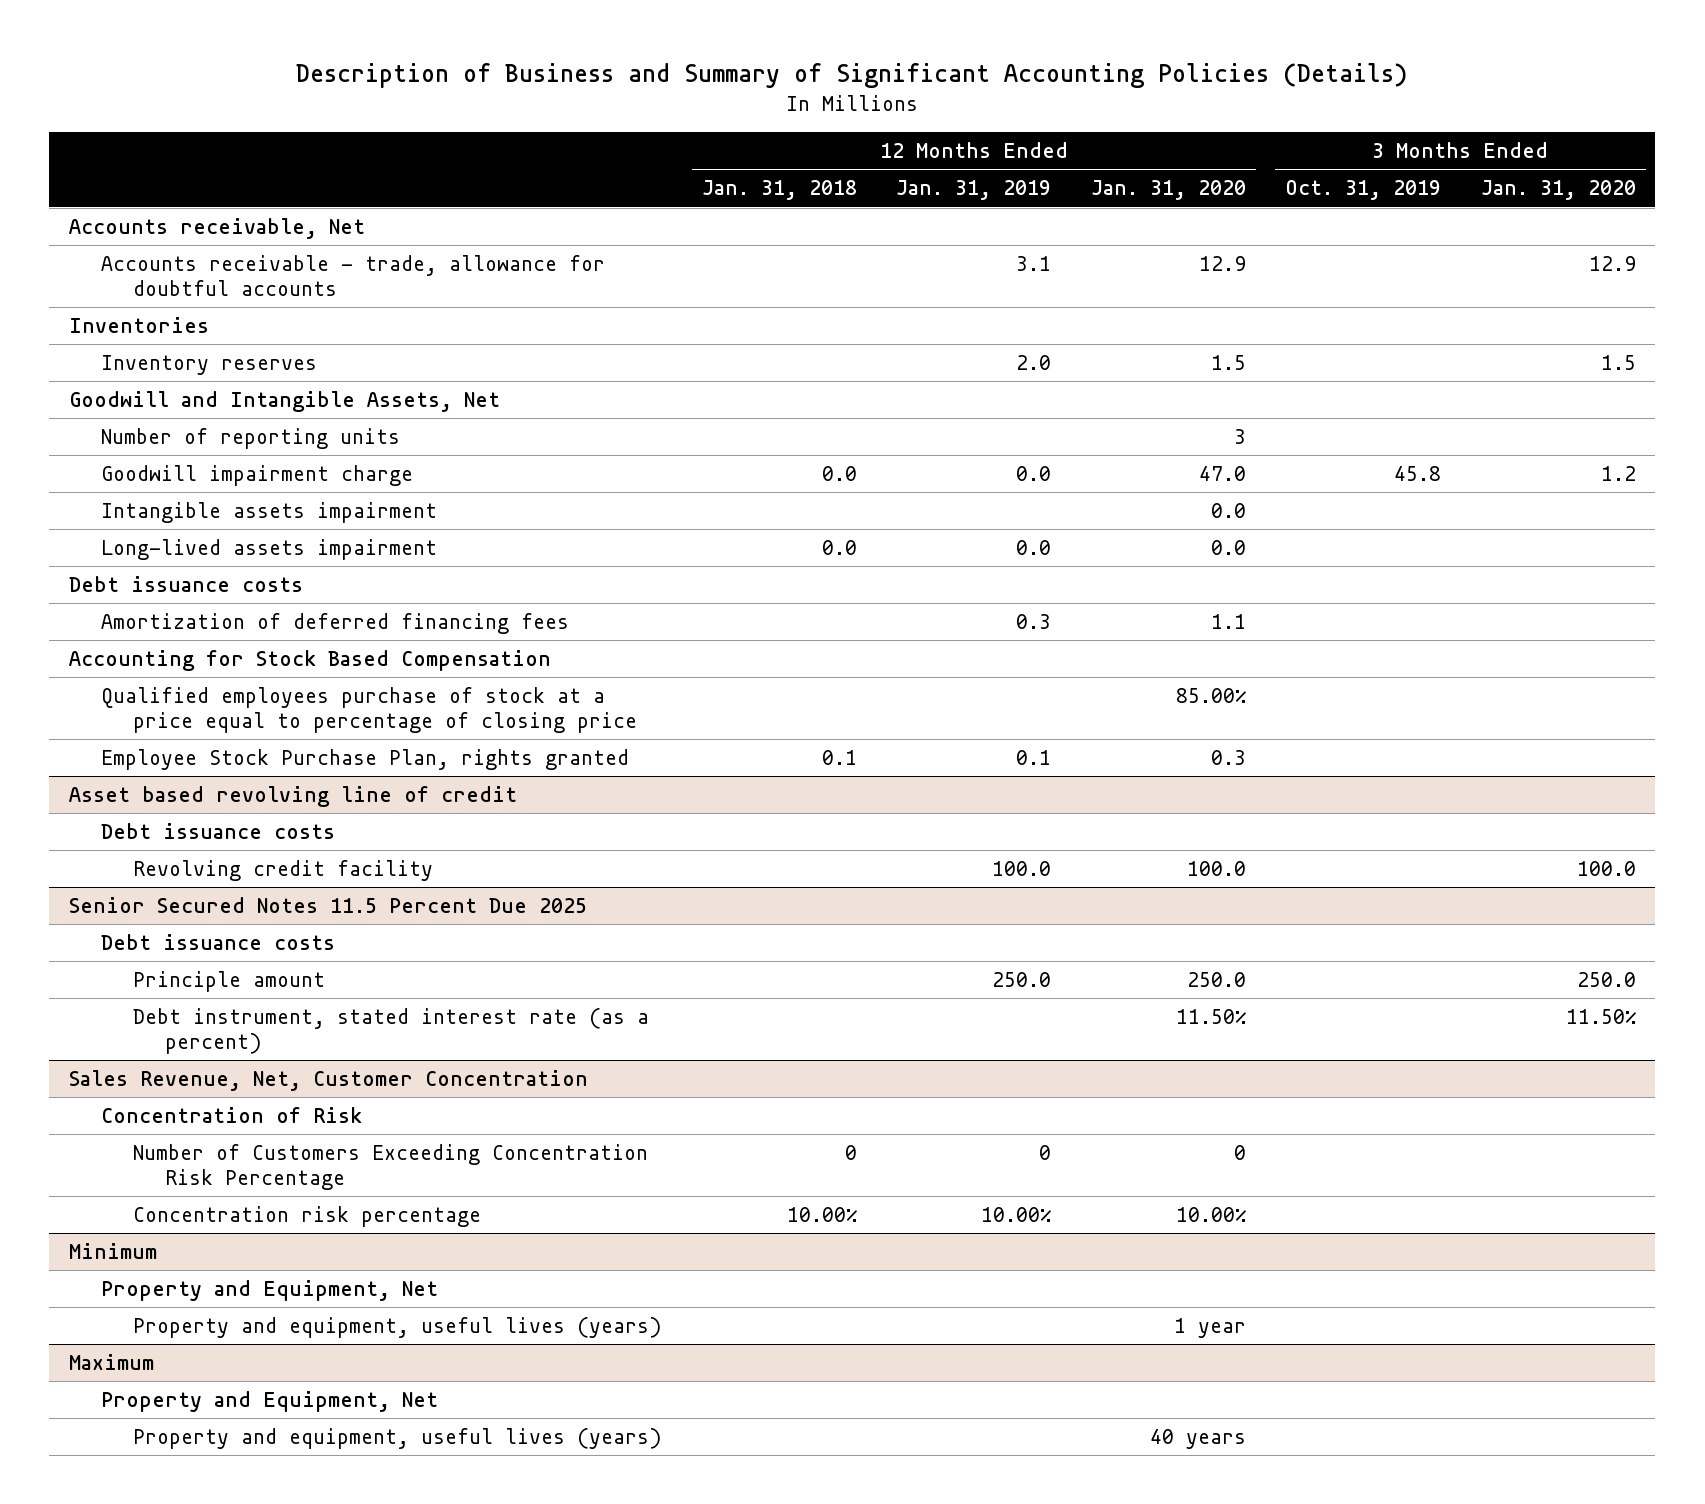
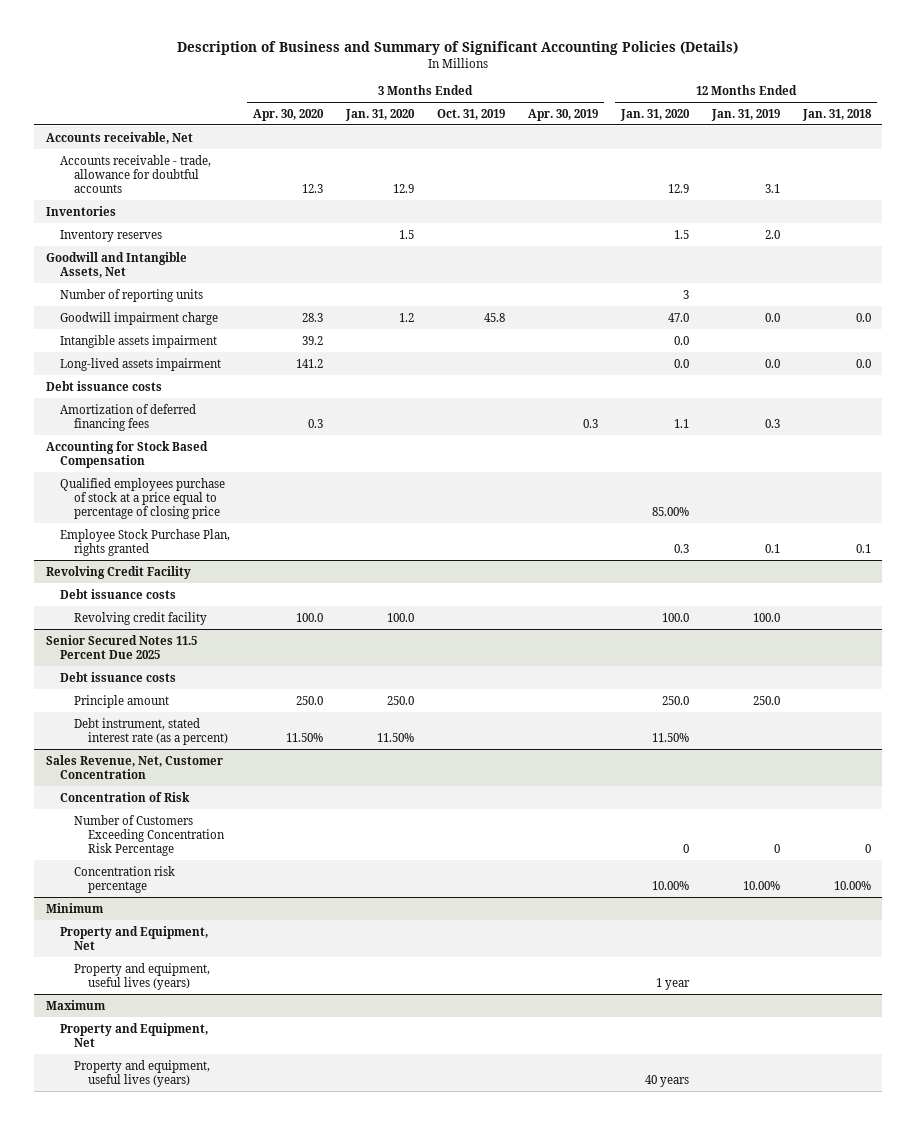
- | 12 Months Ended Jan. 31, 2018 | 12 Months Ended Jan. 31, 2019 | 12 Months Ended Jan. 31, 2020 | 3 Months Ended Oct. 31, 2019 | 3 Months Ended Jan. 31, 2020
+ | 3 Months Ended Apr. 30, 2020 | 3 Months Ended Jan. 31, 2020 | 3 Months Ended Oct. 31, 2019 | 3 Months Ended Apr. 30, 2019 | 12 Months Ended Jan. 31, 2020 | 12 Months Ended Jan. 31, 2019 | 12 Months Ended Jan. 31, 2018
- Asset based revolving line of credit
+ Revolving Credit Facility

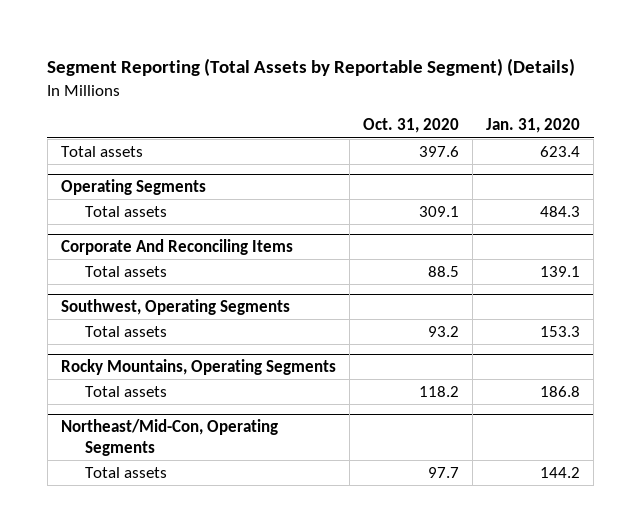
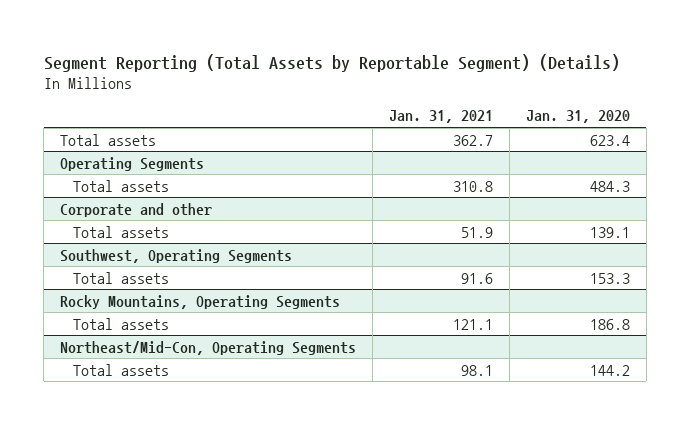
- | Oct. 31, 2020 | Jan. 31, 2020
+ | Jan. 31, 2021 | Jan. 31, 2020
- Corporate And Reconciling Items
+ Corporate and other

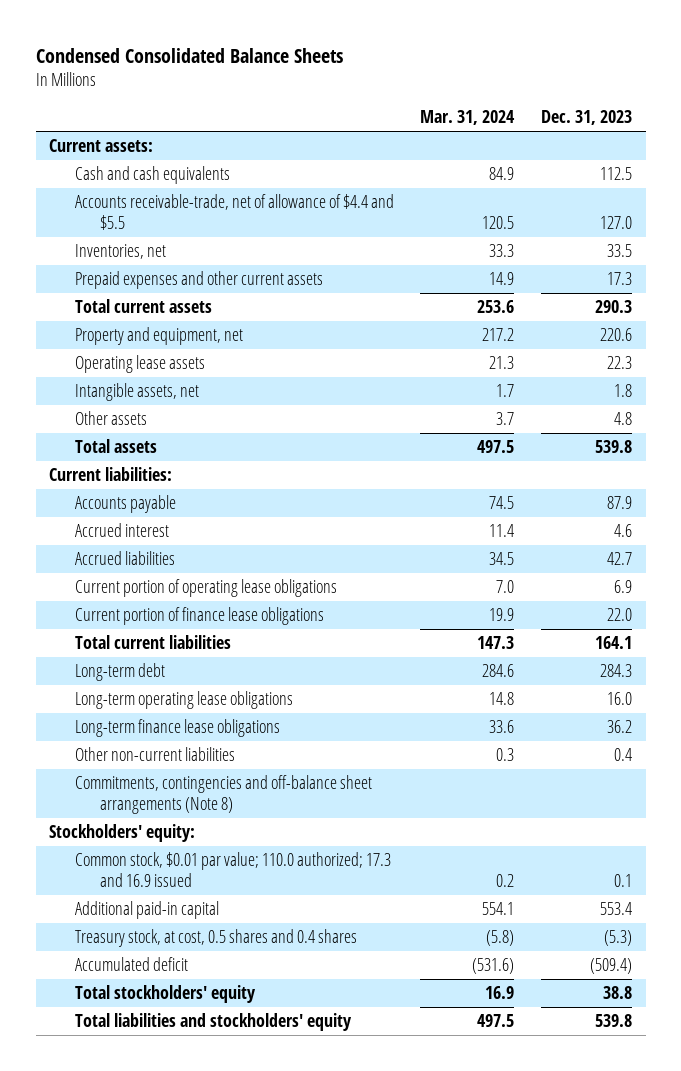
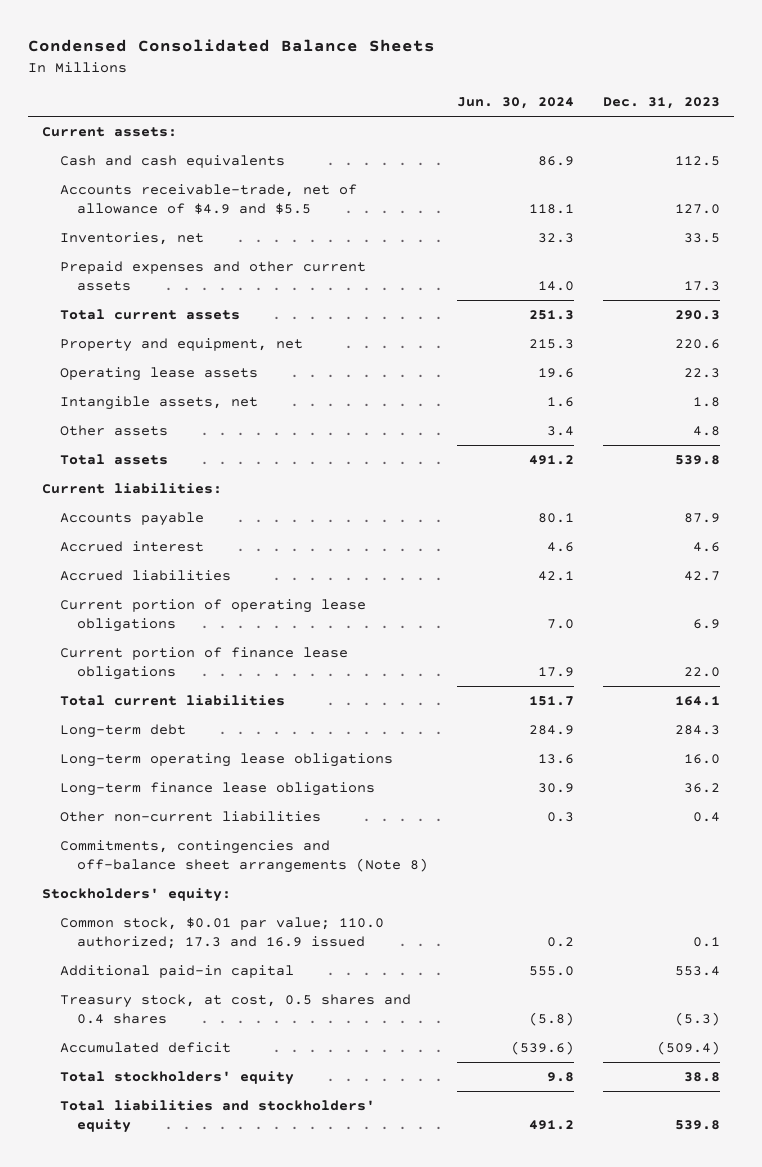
- | Mar. 31, 2024 | Dec. 31, 2023
+ | Jun. 30, 2024 | Dec. 31, 2023
- Accounts receivable-trade, net of allowance of $4.4 and $5.5 | 120.5 | 127.0
+ Accounts receivable-trade, net of allowance of $4.9 and $5.5 | 118.1 | 127.0

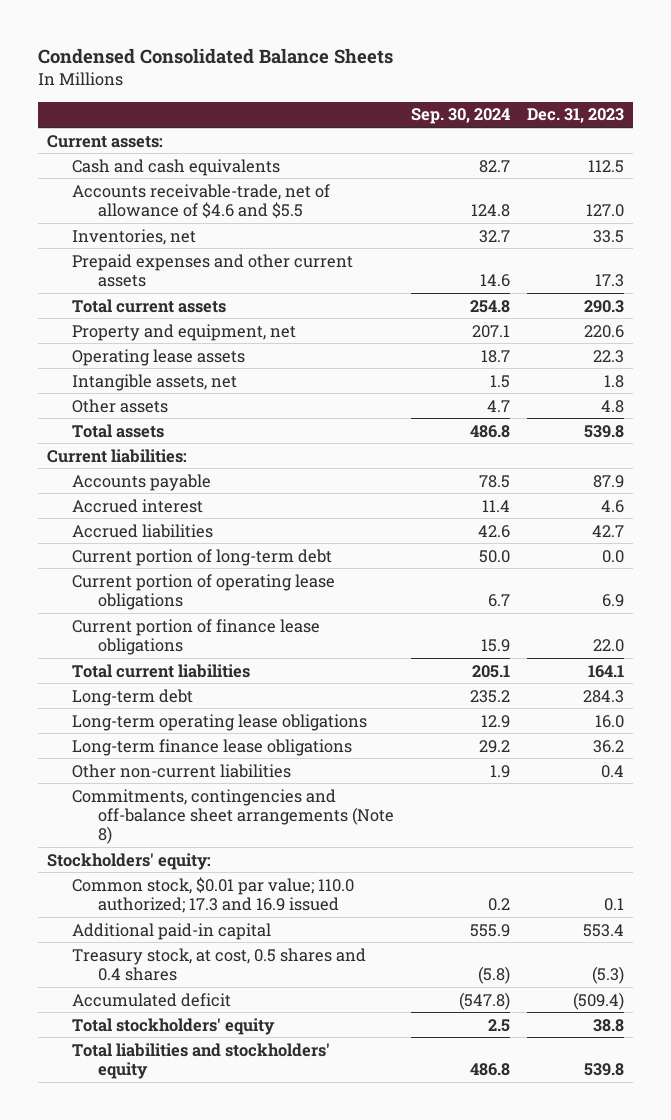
- | Jun. 30, 2024 | Dec. 31, 2023
+ | Sep. 30, 2024 | Dec. 31, 2023
- Accounts receivable-trade, net of allowance of $4.9 and $5.5 | 118.1 | 127.0
+ Accounts receivable-trade, net of allowance of $4.6 and $5.5 | 124.8 | 127.0
+ Current portion of long-term debt | 50.0 | 0.0

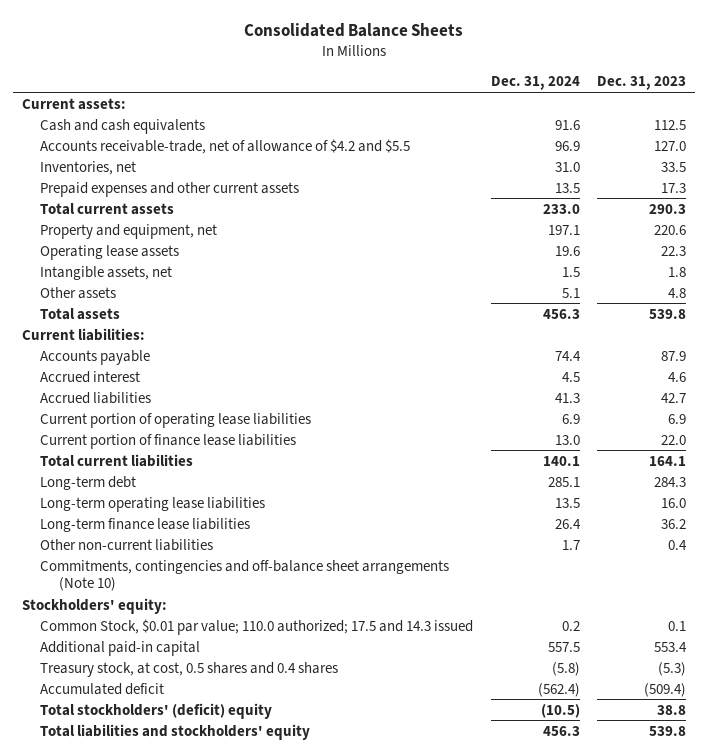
- Condensed Consolidated Balance Sheets
+ Consolidated Balance Sheets
- | Sep. 30, 2024 | Dec. 31, 2023
+ | Dec. 31, 2024 | Dec. 31, 2023
- Accounts receivable-trade, net of allowance of $4.6 and $5.5 | 124.8 | 127.0
+ Accounts receivable-trade, net of allowance of $4.2 and $5.5 | 96.9 | 127.0
- Current portion of long-term debt | 50.0 | 0.0
- Current portion of operating lease obligations | 6.7 | 6.9
- Current portion of finance lease obligations | 15.9 | 22.0
+ Current portion of operating lease liabilities | 6.9 | 6.9
+ Current portion of finance lease liabilities | 13.0 | 22.0
- Long-term operating lease obligations | 12.9 | 16.0
- Long-term finance lease obligations | 29.2 | 36.2
+ Long-term operating lease liabilities | 13.5 | 16.0
+ Long-term finance lease liabilities | 26.4 | 36.2
- Commitments, contingencies and off-balance sheet arrangements (Note 8)
+ Commitments, contingencies and off-balance sheet arrangements (Note 10)
- Common stock, $0.01 par value; 110.0 authorized; 17.3 and 16.9 issued | 0.2 | 0.1
+ Common Stock, $0.01 par value; 110.0 authorized; 17.5 and 14.3 issued | 0.2 | 0.1
- Total stockholders' equity | 2.5 | 38.8
+ Total stockholders' (deficit) equity | (10.5) | 38.8

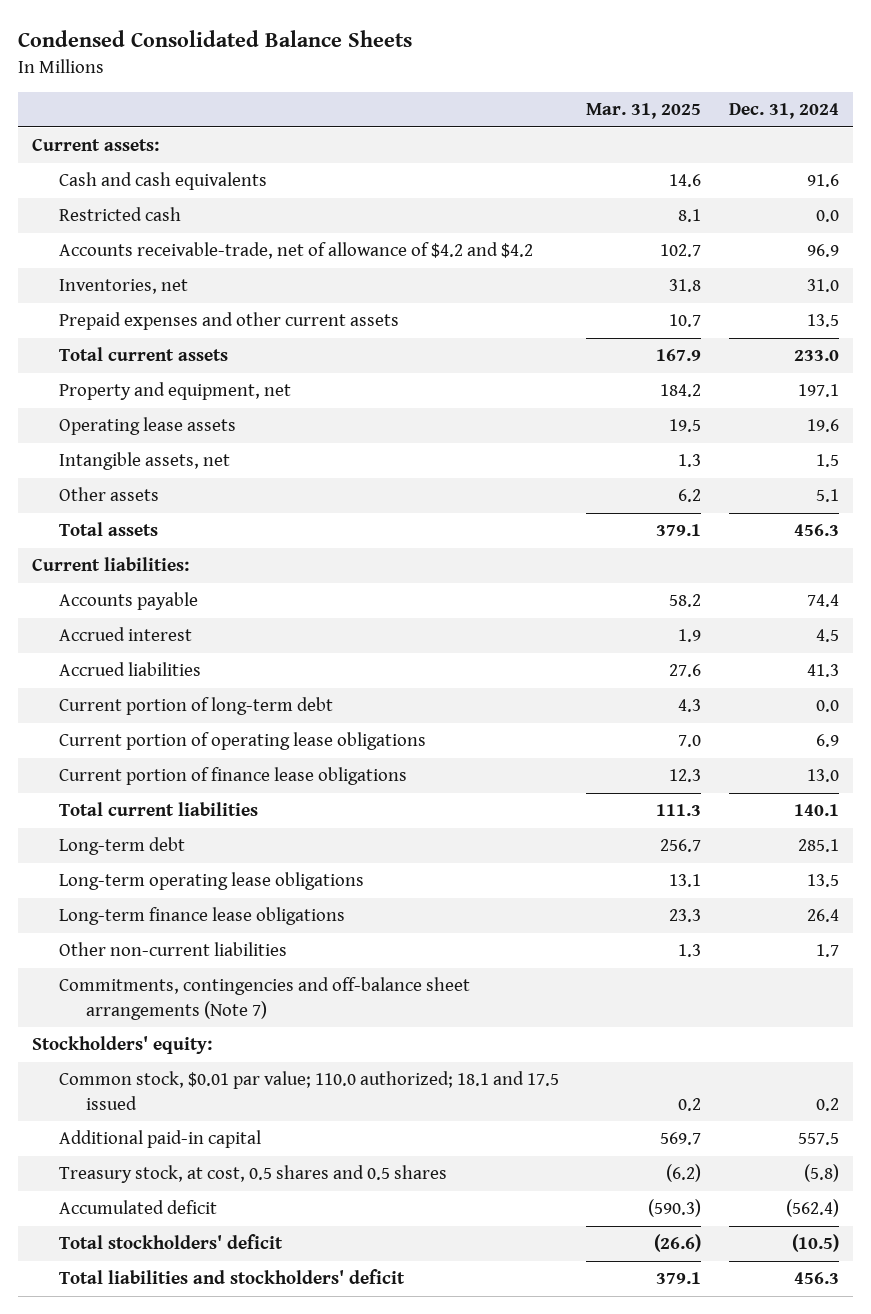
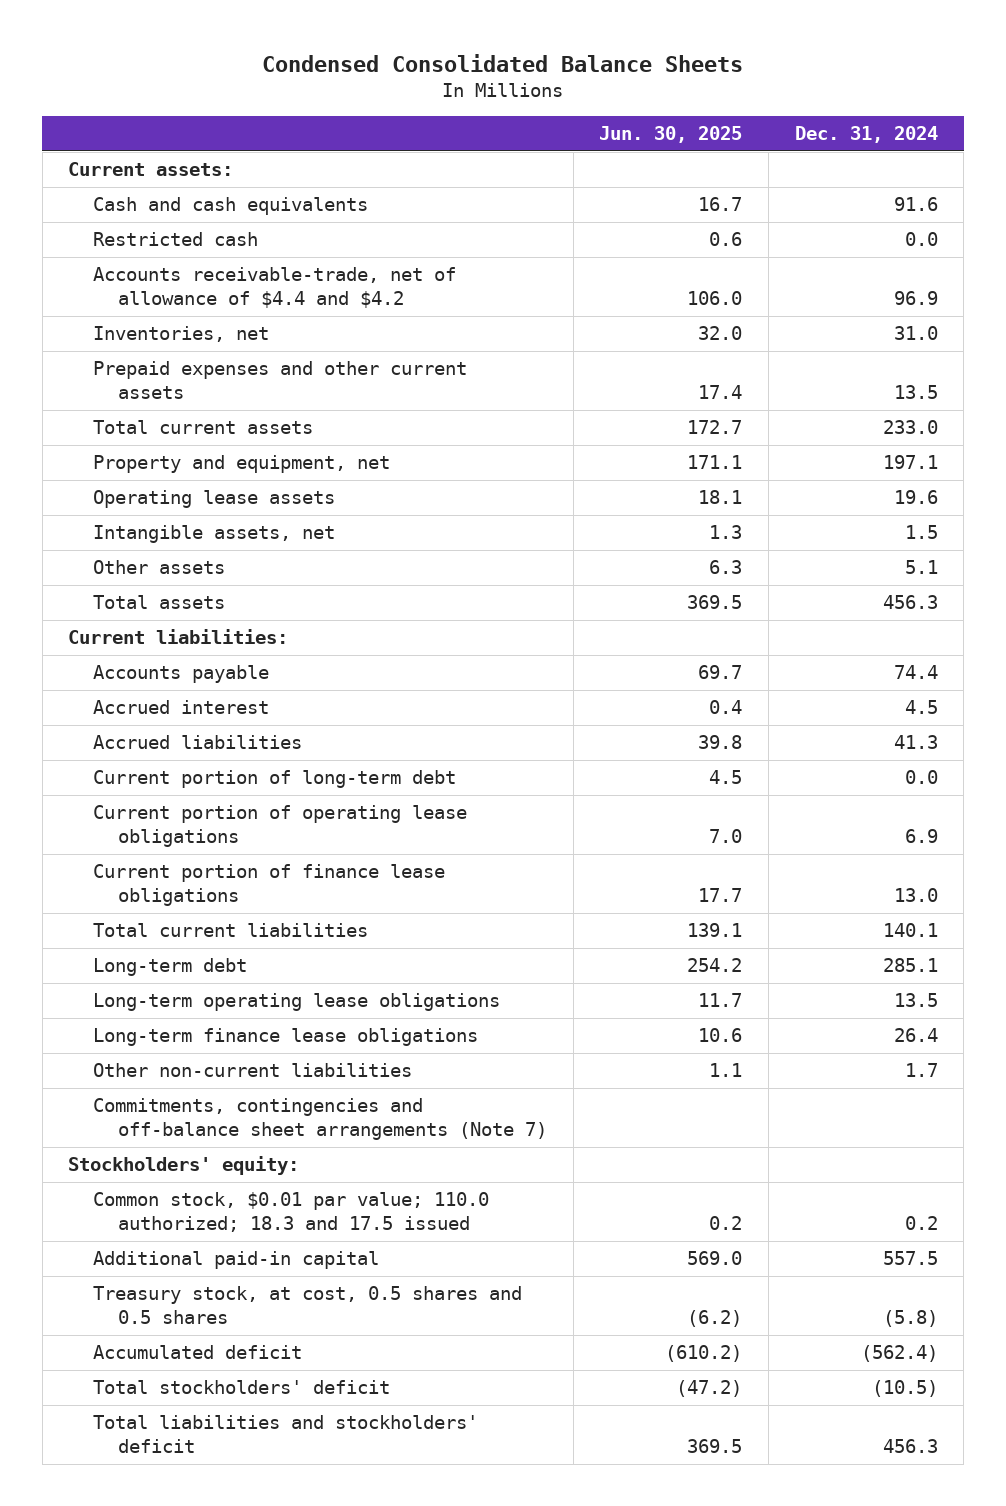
- | Mar. 31, 2025 | Dec. 31, 2024
+ | Jun. 30, 2025 | Dec. 31, 2024
- Accounts receivable-trade, net of allowance of $4.2 and $4.2 | 102.7 | 96.9
+ Accounts receivable-trade, net of allowance of $4.4 and $4.2 | 106.0 | 96.9
- Common stock, $0.01 par value; 110.0 authorized; 18.1 and 17.5 issued | 0.2 | 0.2
+ Common stock, $0.01 par value; 110.0 authorized; 18.3 and 17.5 issued | 0.2 | 0.2

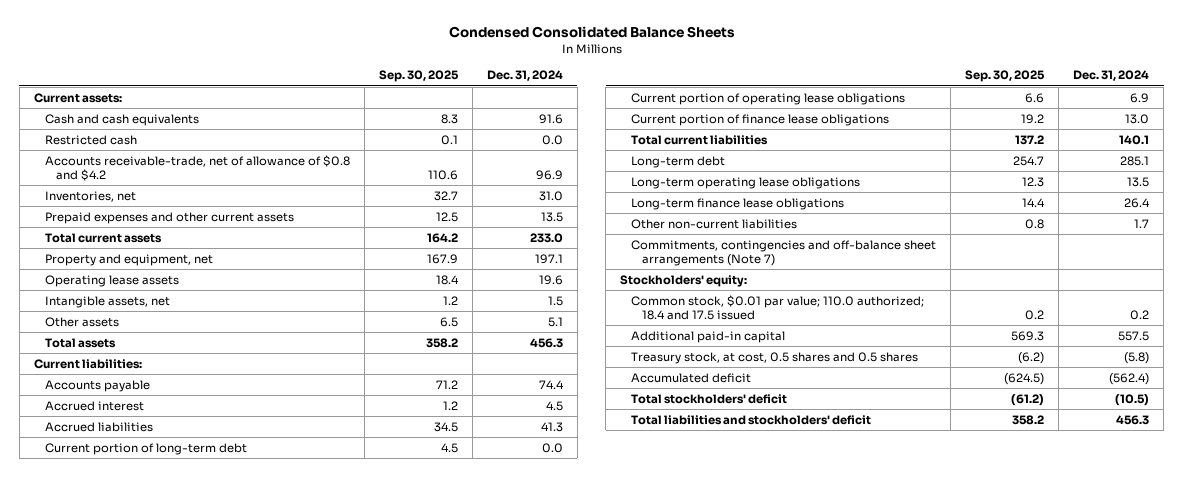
- | Jun. 30, 2025 | Dec. 31, 2024
+ | Sep. 30, 2025 | Dec. 31, 2024
- Accounts receivable-trade, net of allowance of $4.4 and $4.2 | 106.0 | 96.9
+ Accounts receivable-trade, net of allowance of $0.8 and $4.2 | 110.6 | 96.9
- Common stock, $0.01 par value; 110.0 authorized; 18.3 and 17.5 issued | 0.2 | 0.2
+ Common stock, $0.01 par value; 110.0 authorized; 18.4 and 17.5 issued | 0.2 | 0.2

